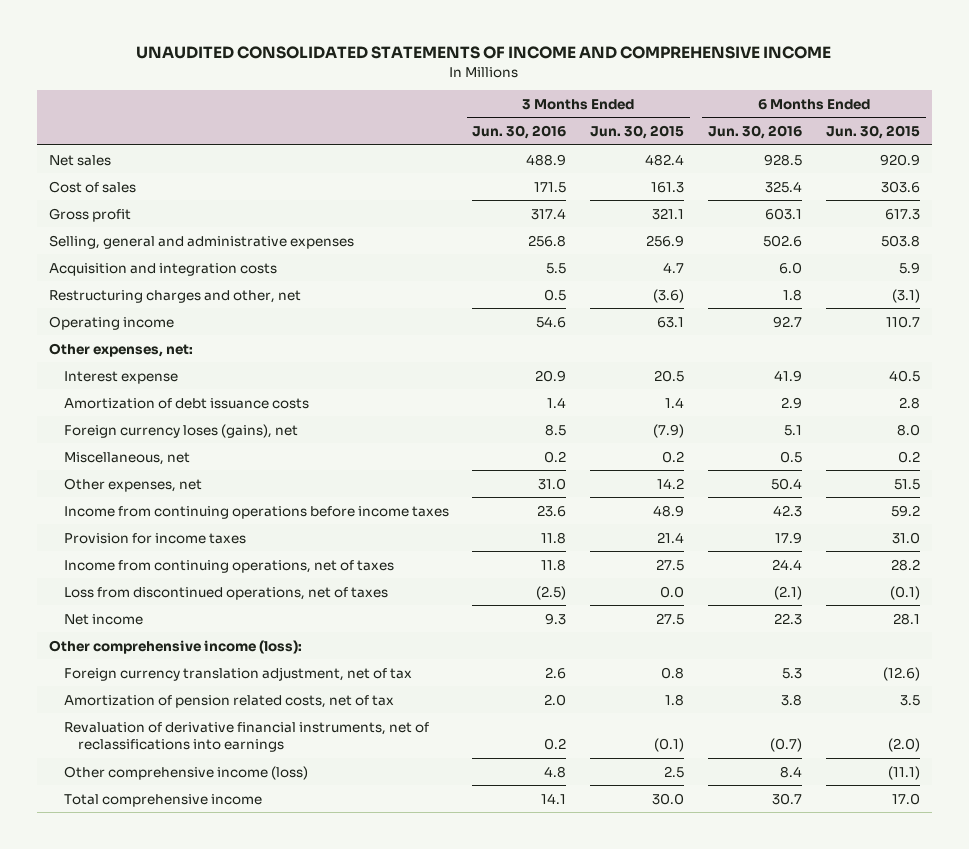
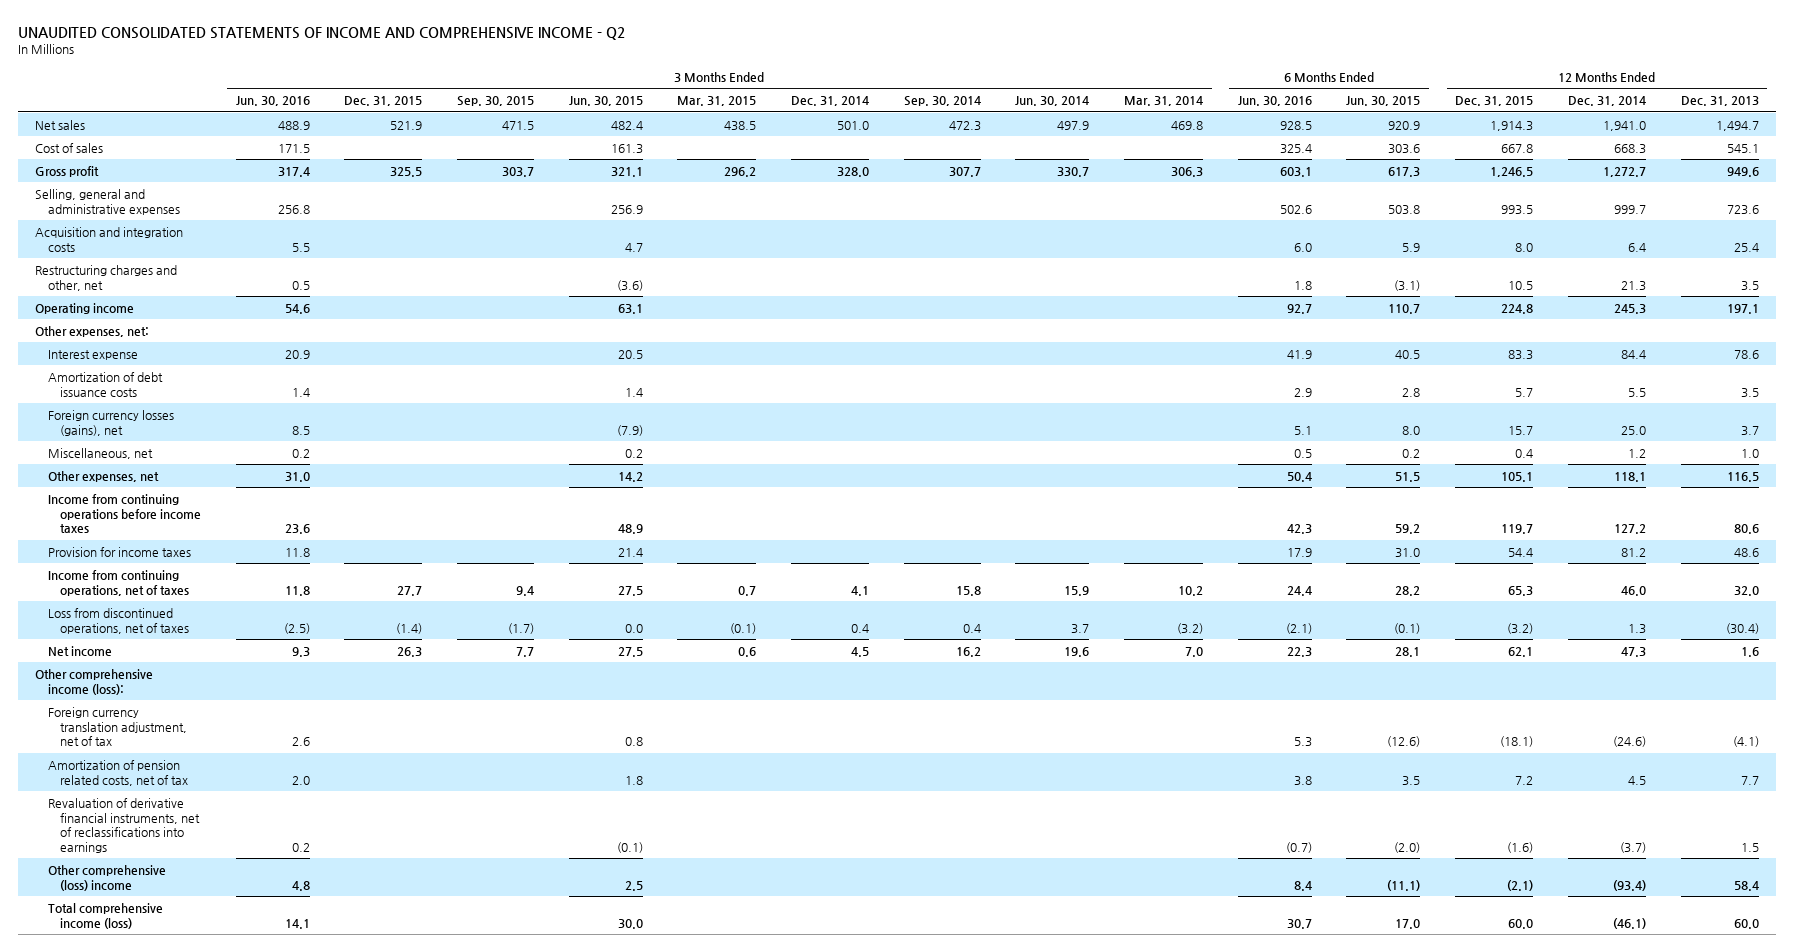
- UNAUDITED CONSOLIDATED STATEMENTS OF INCOME AND COMPREHENSIVE INCOME
+ UNAUDITED CONSOLIDATED STATEMENTS OF INCOME AND COMPREHENSIVE INCOME - Q2
- | 3 Months Ended Jun. 30, 2016 | 3 Months Ended Jun. 30, 2015 | 6 Months Ended Jun. 30, 2016 | 6 Months Ended Jun. 30, 2015
+ | 3 Months Ended Jun. 30, 2016 | 3 Months Ended Dec. 31, 2015 | 3 Months Ended Sep. 30, 2015 | 3 Months Ended Jun. 30, 2015 | 3 Months Ended Mar. 31, 2015 | 3 Months Ended Dec. 31, 2014 | 3 Months Ended Sep. 30, 2014 | 3 Months Ended Jun. 30, 2014 | 3 Months Ended Mar. 31, 2014 | 6 Months Ended Jun. 30, 2016 | 6 Months Ended Jun. 30, 2015 | 12 Months Ended Dec. 31, 2015 | 12 Months Ended Dec. 31, 2014 | 12 Months Ended Dec. 31, 2013
- Foreign currency loses (gains), net | 8.5 | (7.9) | 5.1 | 8.0
+ Foreign currency losses (gains), net | 8.5 | | | (7.9) | | | | | | 5.1 | 8.0 | 15.7 | 25.0 | 3.7
- Other comprehensive income (loss) | 4.8 | 2.5 | 8.4 | (11.1)
- Total comprehensive income | 14.1 | 30.0 | 30.7 | 17.0
+ Other comprehensive (loss) income | 4.8 | | | 2.5 | | | | | | 8.4 | (11.1) | (2.1) | (93.4) | 58.4
+ Total comprehensive income (loss) | 14.1 | | | 30.0 | | | | | | 30.7 | 17.0 | 60.0 | (46.1) | 60.0

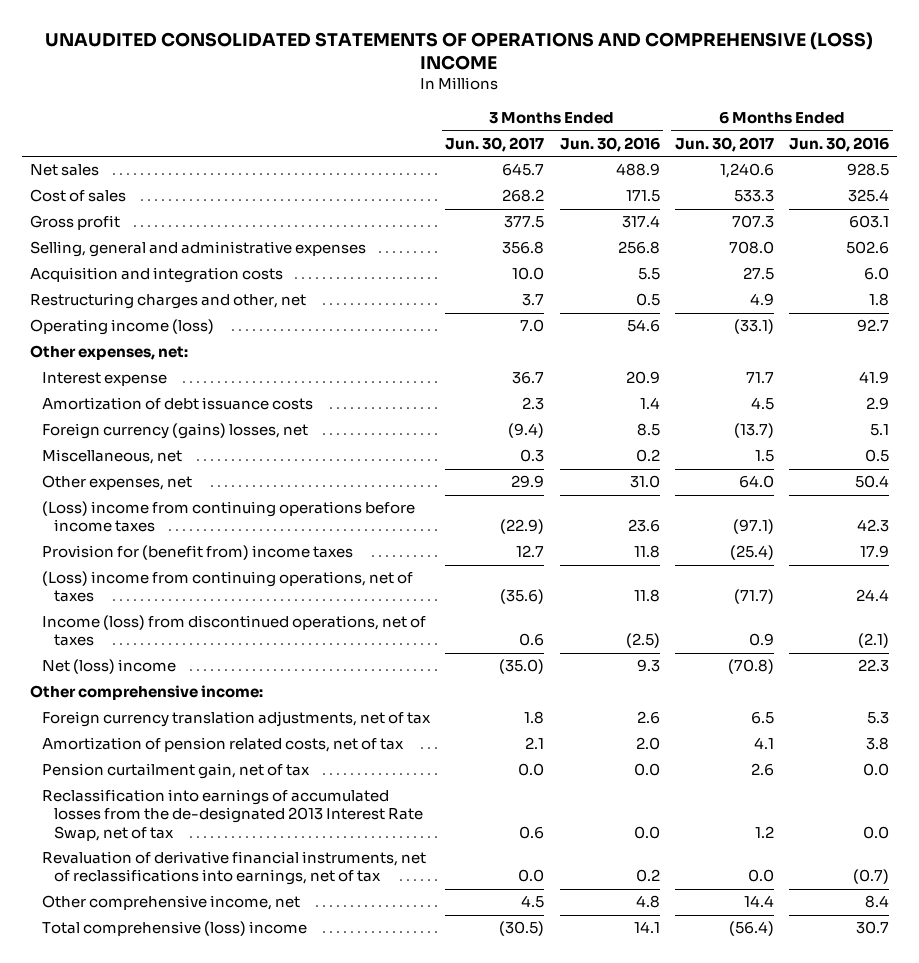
- UNAUDITED CONSOLIDATED STATEMENTS OF INCOME AND COMPREHENSIVE INCOME - Q2
+ UNAUDITED CONSOLIDATED STATEMENTS OF OPERATIONS AND COMPREHENSIVE (LOSS) INCOME
- | 3 Months Ended Jun. 30, 2016 | 3 Months Ended Dec. 31, 2015 | 3 Months Ended Sep. 30, 2015 | 3 Months Ended Jun. 30, 2015 | 3 Months Ended Mar. 31, 2015 | 3 Months Ended Dec. 31, 2014 | 3 Months Ended Sep. 30, 2014 | 3 Months Ended Jun. 30, 2014 | 3 Months Ended Mar. 31, 2014 | 6 Months Ended Jun. 30, 2016 | 6 Months Ended Jun. 30, 2015 | 12 Months Ended Dec. 31, 2015 | 12 Months Ended Dec. 31, 2014 | 12 Months Ended Dec. 31, 2013
+ | 3 Months Ended Jun. 30, 2017 | 3 Months Ended Jun. 30, 2016 | 6 Months Ended Jun. 30, 2017 | 6 Months Ended Jun. 30, 2016
- Operating income | 54.6 | | | 63.1 | | | | | | 92.7 | 110.7 | 224.8 | 245.3 | 197.1
+ Operating income (loss) | 7.0 | 54.6 | (33.1) | 92.7
- Foreign currency losses (gains), net | 8.5 | | | (7.9) | | | | | | 5.1 | 8.0 | 15.7 | 25.0 | 3.7
+ Foreign currency (gains) losses, net | (9.4) | 8.5 | (13.7) | 5.1
- Income from continuing operations before income taxes | 23.6 | | | 48.9 | | | | | | 42.3 | 59.2 | 119.7 | 127.2 | 80.6
- Provision for income taxes | 11.8 | | | 21.4 | | | | | | 17.9 | 31.0 | 54.4 | 81.2 | 48.6
- Income from continuing operations, net of taxes | 11.8 | 27.7 | 9.4 | 27.5 | 0.7 | 4.1 | 15.8 | 15.9 | 10.2 | 24.4 | 28.2 | 65.3 | 46.0 | 32.0
- Loss from discontinued operations, net of taxes | (2.5) | (1.4) | (1.7) | 0.0 | (0.1) | 0.4 | 0.4 | 3.7 | (3.2) | (2.1) | (0.1) | (3.2) | 1.3 | (30.4)
- Net income | 9.3 | 26.3 | 7.7 | 27.5 | 0.6 | 4.5 | 16.2 | 19.6 | 7.0 | 22.3 | 28.1 | 62.1 | 47.3 | 1.6
- Other comprehensive income (loss):
- Foreign currency translation adjustment, net of tax | 2.6 | | | 0.8 | | | | | | 5.3 | (12.6) | (18.1) | (24.6) | (4.1)
+ (Loss) income from continuing operations before income taxes | (22.9) | 23.6 | (97.1) | 42.3
+ Provision for (benefit from) income taxes | 12.7 | 11.8 | (25.4) | 17.9
+ (Loss) income from continuing operations, net of taxes | (35.6) | 11.8 | (71.7) | 24.4
+ Income (loss) from discontinued operations, net of taxes | 0.6 | (2.5) | 0.9 | (2.1)
+ Net (loss) income | (35.0) | 9.3 | (70.8) | 22.3
+ Other comprehensive income:
+ Foreign currency translation adjustments, net of tax | 1.8 | 2.6 | 6.5 | 5.3
- Revaluation of derivative financial instruments, net of reclassifications into earnings | 0.2 | | | (0.1) | | | | | | (0.7) | (2.0) | (1.6) | (3.7) | 1.5
- Other comprehensive (loss) income | 4.8 | | | 2.5 | | | | | | 8.4 | (11.1) | (2.1) | (93.4) | 58.4
- Total comprehensive income (loss) | 14.1 | | | 30.0 | | | | | | 30.7 | 17.0 | 60.0 | (46.1) | 60.0
+ Pension curtailment gain, net of tax | 0.0 | 0.0 | 2.6 | 0.0
+ Reclassification into earnings of accumulated losses from the de-designated 2013 Interest Rate Swap, net of tax | 0.6 | 0.0 | 1.2 | 0.0
+ Revaluation of derivative financial instruments, net of reclassifications into earnings, net of tax | 0.0 | 0.2 | 0.0 | (0.7)
+ Other comprehensive income, net | 4.5 | 4.8 | 14.4 | 8.4
+ Total comprehensive (loss) income | (30.5) | 14.1 | (56.4) | 30.7

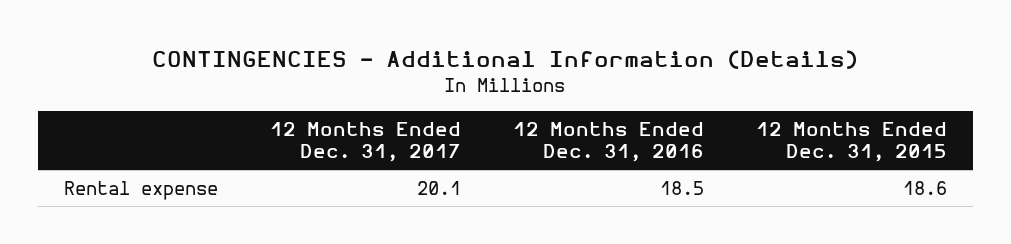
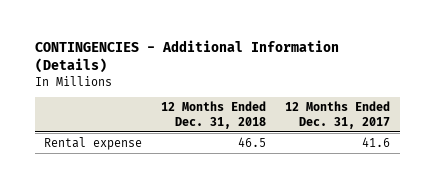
- | 12 Months Ended Dec. 31, 2017 | 12 Months Ended Dec. 31, 2016 | 12 Months Ended Dec. 31, 2015
+ | 12 Months Ended Dec. 31, 2018 | 12 Months Ended Dec. 31, 2017
- Rental expense | 20.1 | 18.5 | 18.6
+ Rental expense | 46.5 | 41.6

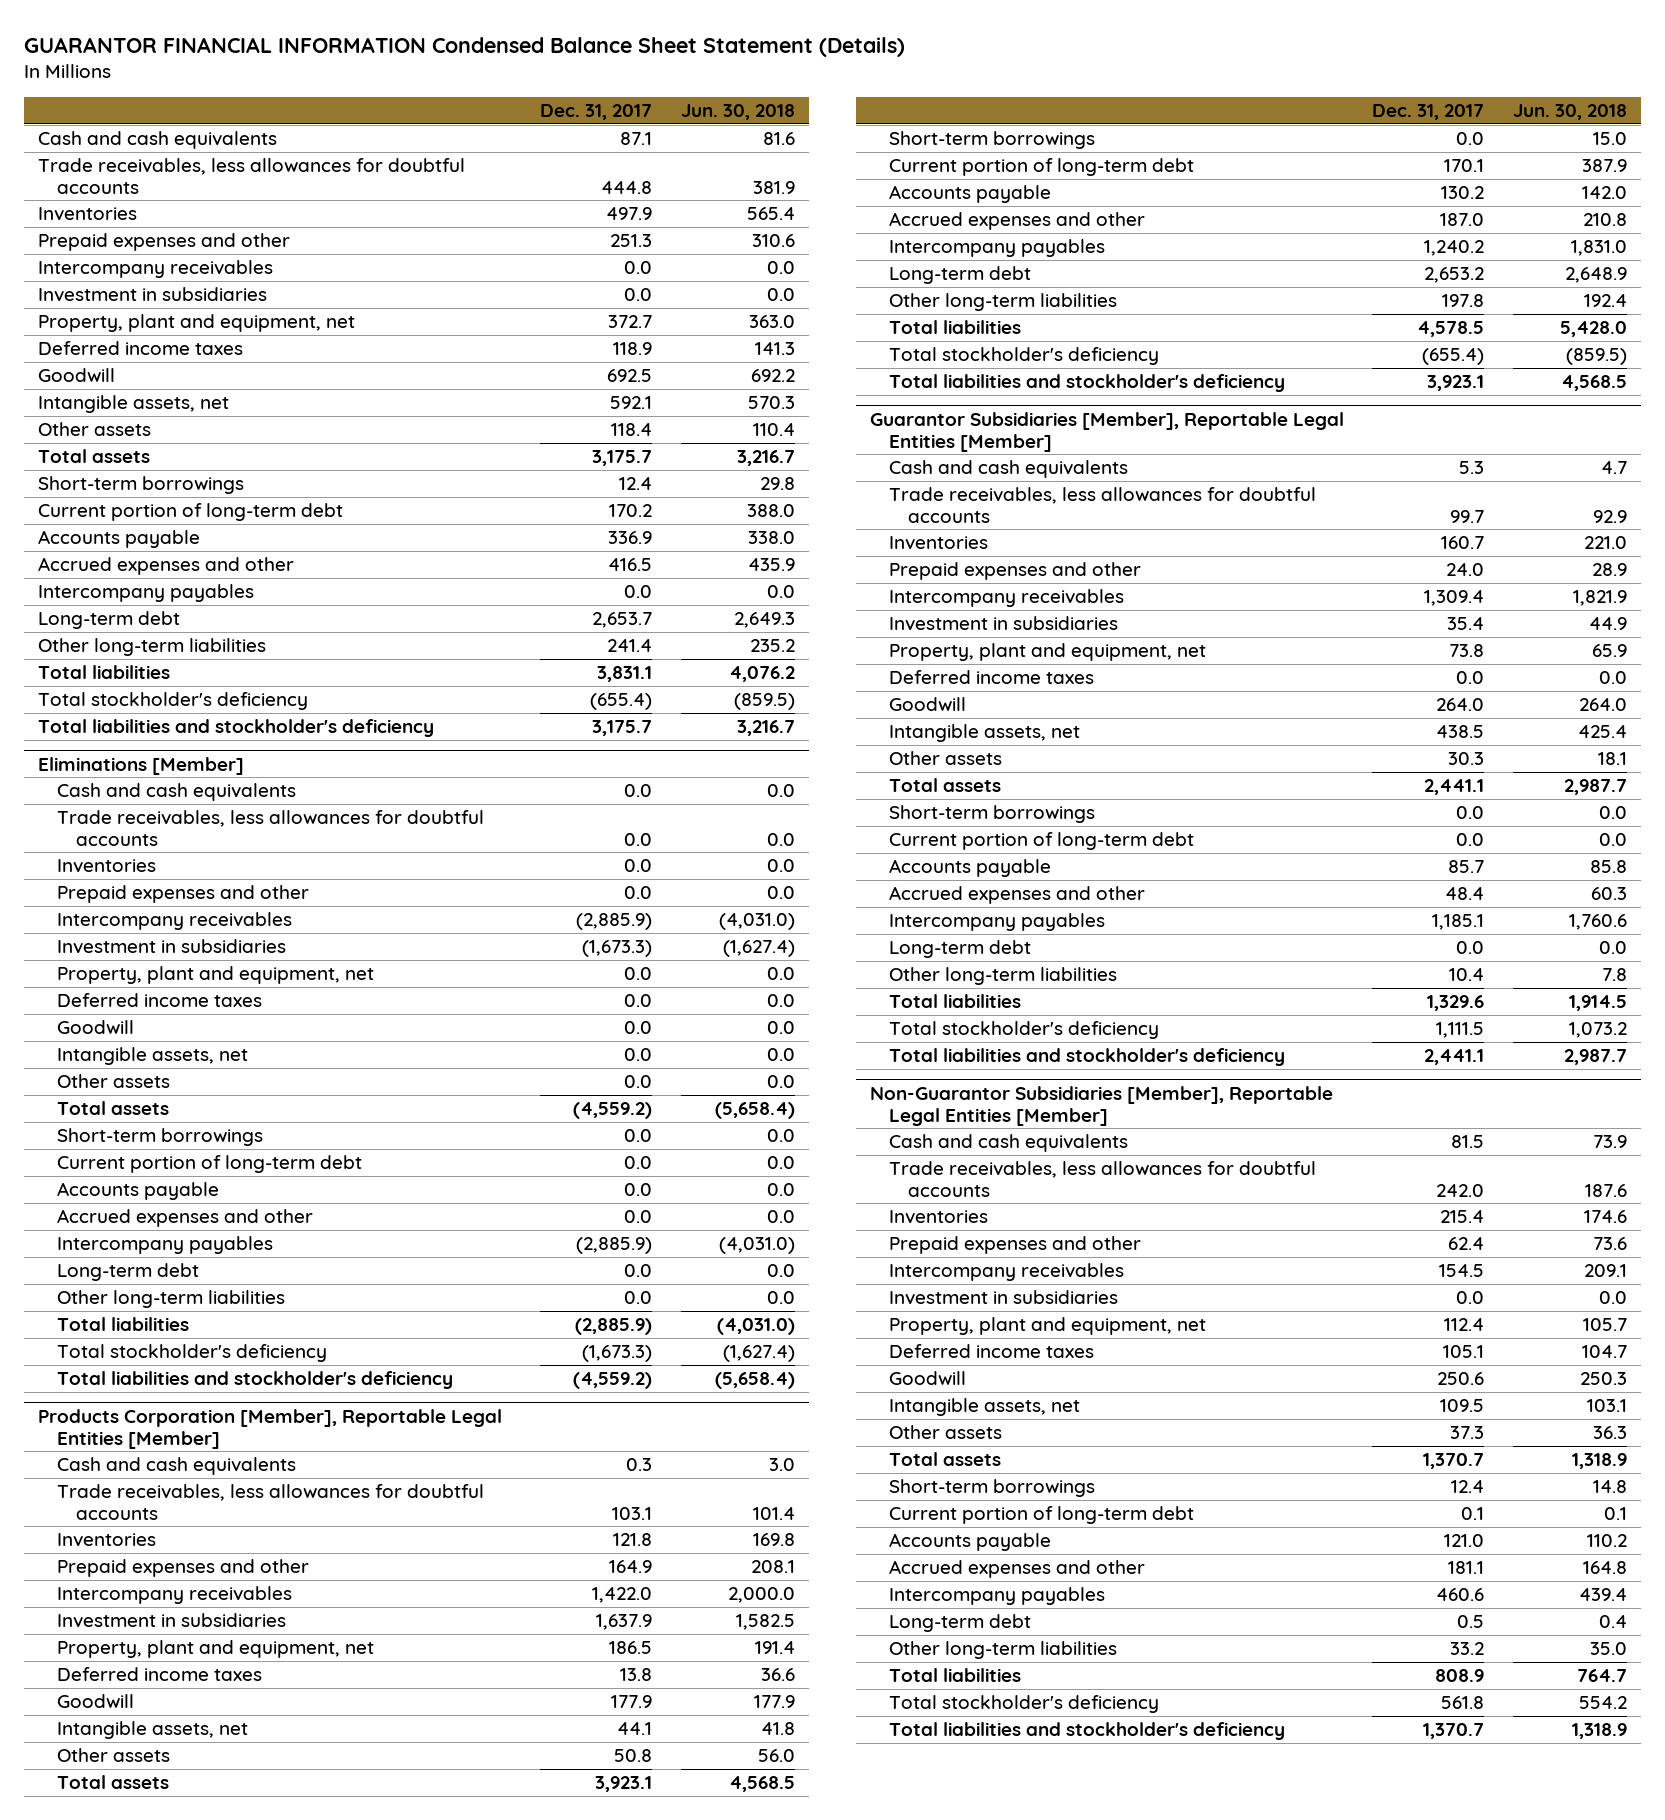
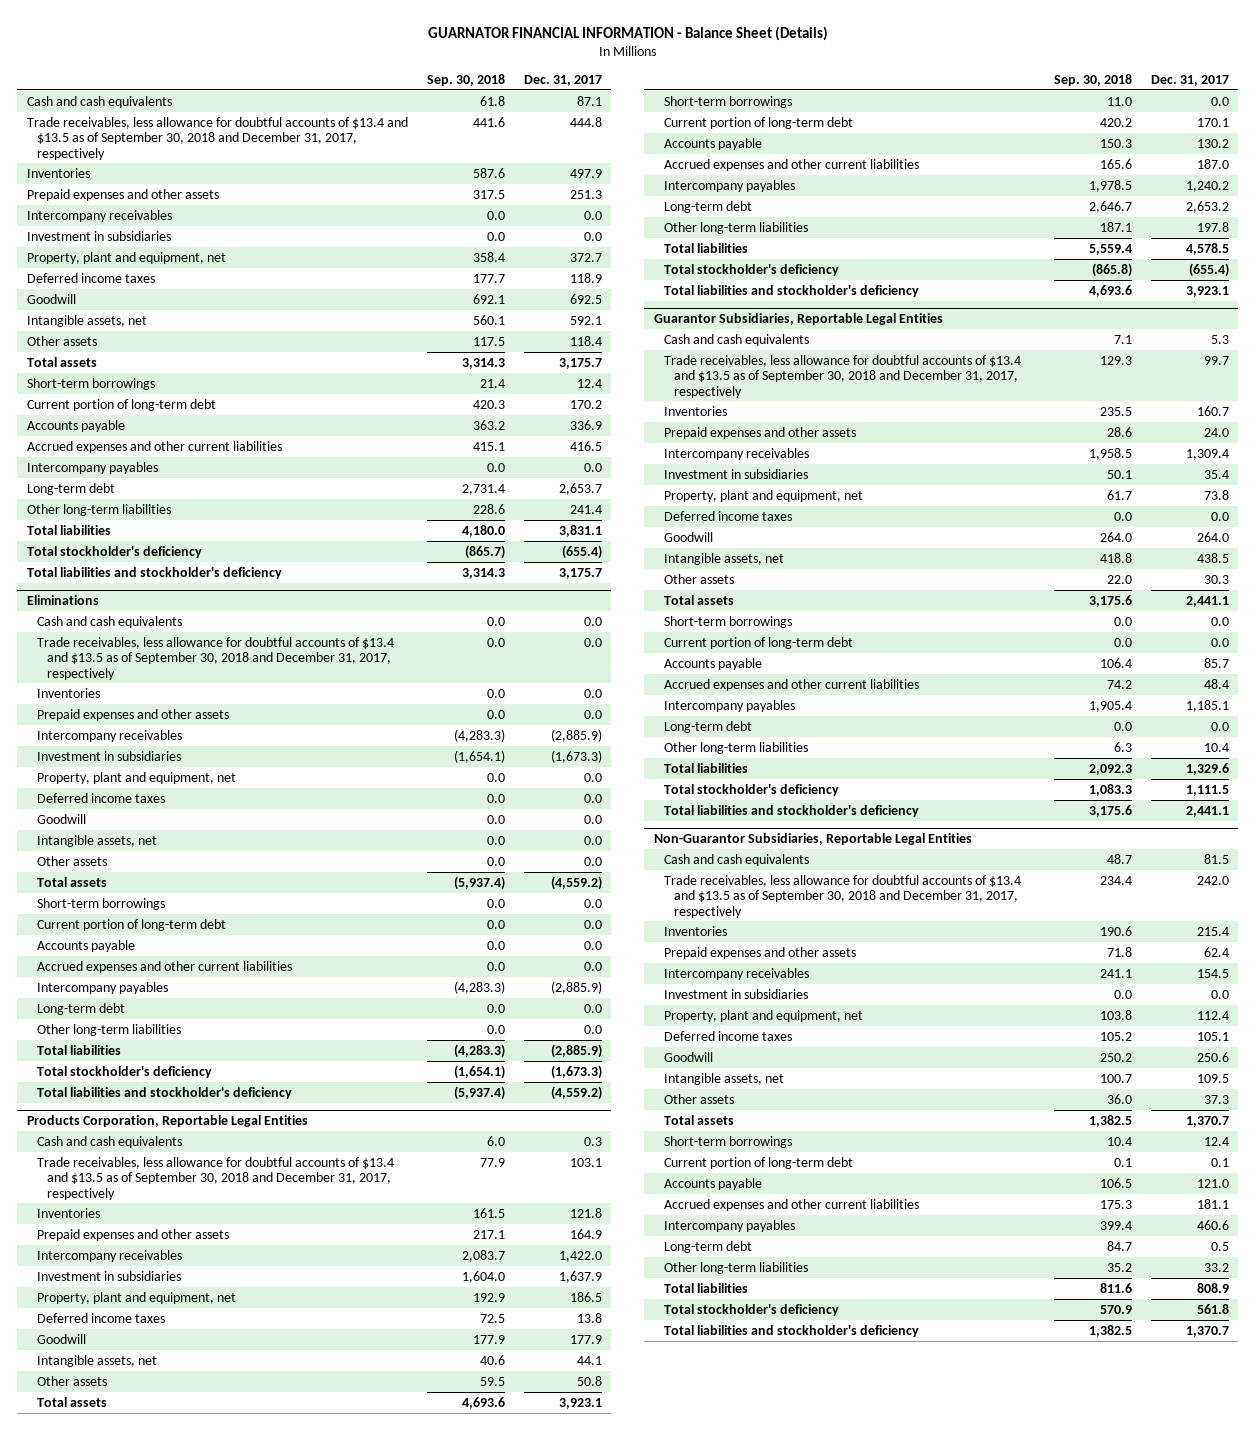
- GUARANTOR FINANCIAL INFORMATION Condensed Balance Sheet Statement (Details)
+ GUARNATOR FINANCIAL INFORMATION - Balance Sheet (Details)
- | Dec. 31, 2017 | Jun. 30, 2018
+ | Sep. 30, 2018 | Dec. 31, 2017
- Trade receivables, less allowances for doubtful accounts | 444.8 | 381.9
+ Trade receivables, less allowance for doubtful accounts of $13.4 and $13.5 as of September 30, 2018 and December 31, 2017, respectively | 441.6 | 444.8
- Prepaid expenses and other | 251.3 | 310.6
+ Prepaid expenses and other assets | 317.5 | 251.3
- Accrued expenses and other | 416.5 | 435.9
+ Accrued expenses and other current liabilities | 415.1 | 416.5
- Eliminations [Member]
+ Eliminations
- Trade receivables, less allowances for doubtful accounts | 0.0 | 0.0
+ Trade receivables, less allowance for doubtful accounts of $13.4 and $13.5 as of September 30, 2018 and December 31, 2017, respectively | 0.0 | 0.0
- Prepaid expenses and other | 0.0 | 0.0
+ Prepaid expenses and other assets | 0.0 | 0.0
- Accrued expenses and other | 0.0 | 0.0
+ Accrued expenses and other current liabilities | 0.0 | 0.0
- Products Corporation [Member], Reportable Legal Entities [Member]
+ Products Corporation, Reportable Legal Entities
- Trade receivables, less allowances for doubtful accounts | 103.1 | 101.4
+ Trade receivables, less allowance for doubtful accounts of $13.4 and $13.5 as of September 30, 2018 and December 31, 2017, respectively | 77.9 | 103.1
- Prepaid expenses and other | 164.9 | 208.1
+ Prepaid expenses and other assets | 217.1 | 164.9
- Accrued expenses and other | 187.0 | 210.8
+ Accrued expenses and other current liabilities | 165.6 | 187.0
- Guarantor Subsidiaries [Member], Reportable Legal Entities [Member]
+ Guarantor Subsidiaries, Reportable Legal Entities
- Trade receivables, less allowances for doubtful accounts | 99.7 | 92.9
+ Trade receivables, less allowance for doubtful accounts of $13.4 and $13.5 as of September 30, 2018 and December 31, 2017, respectively | 129.3 | 99.7
- Prepaid expenses and other | 24.0 | 28.9
+ Prepaid expenses and other assets | 28.6 | 24.0
- Accrued expenses and other | 48.4 | 60.3
+ Accrued expenses and other current liabilities | 74.2 | 48.4
- Non-Guarantor Subsidiaries [Member], Reportable Legal Entities [Member]
+ Non-Guarantor Subsidiaries, Reportable Legal Entities
- Trade receivables, less allowances for doubtful accounts | 242.0 | 187.6
+ Trade receivables, less allowance for doubtful accounts of $13.4 and $13.5 as of September 30, 2018 and December 31, 2017, respectively | 234.4 | 242.0
- Prepaid expenses and other | 62.4 | 73.6
+ Prepaid expenses and other assets | 71.8 | 62.4
- Accrued expenses and other | 181.1 | 164.8
+ Accrued expenses and other current liabilities | 175.3 | 181.1

